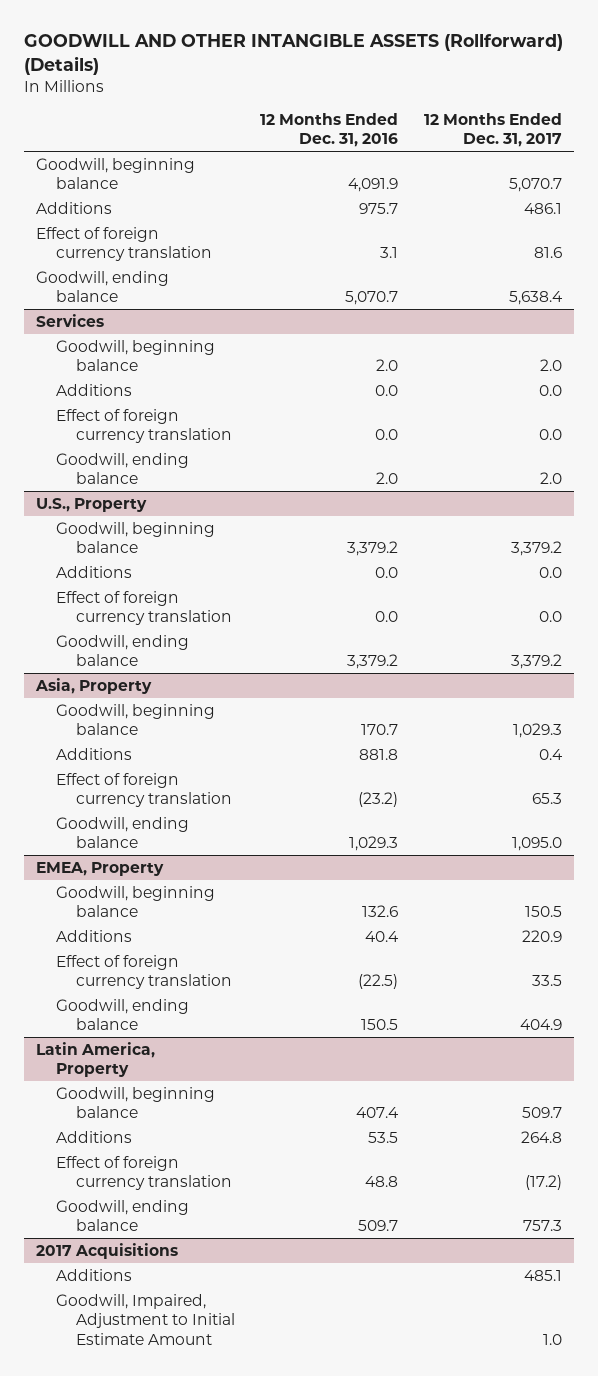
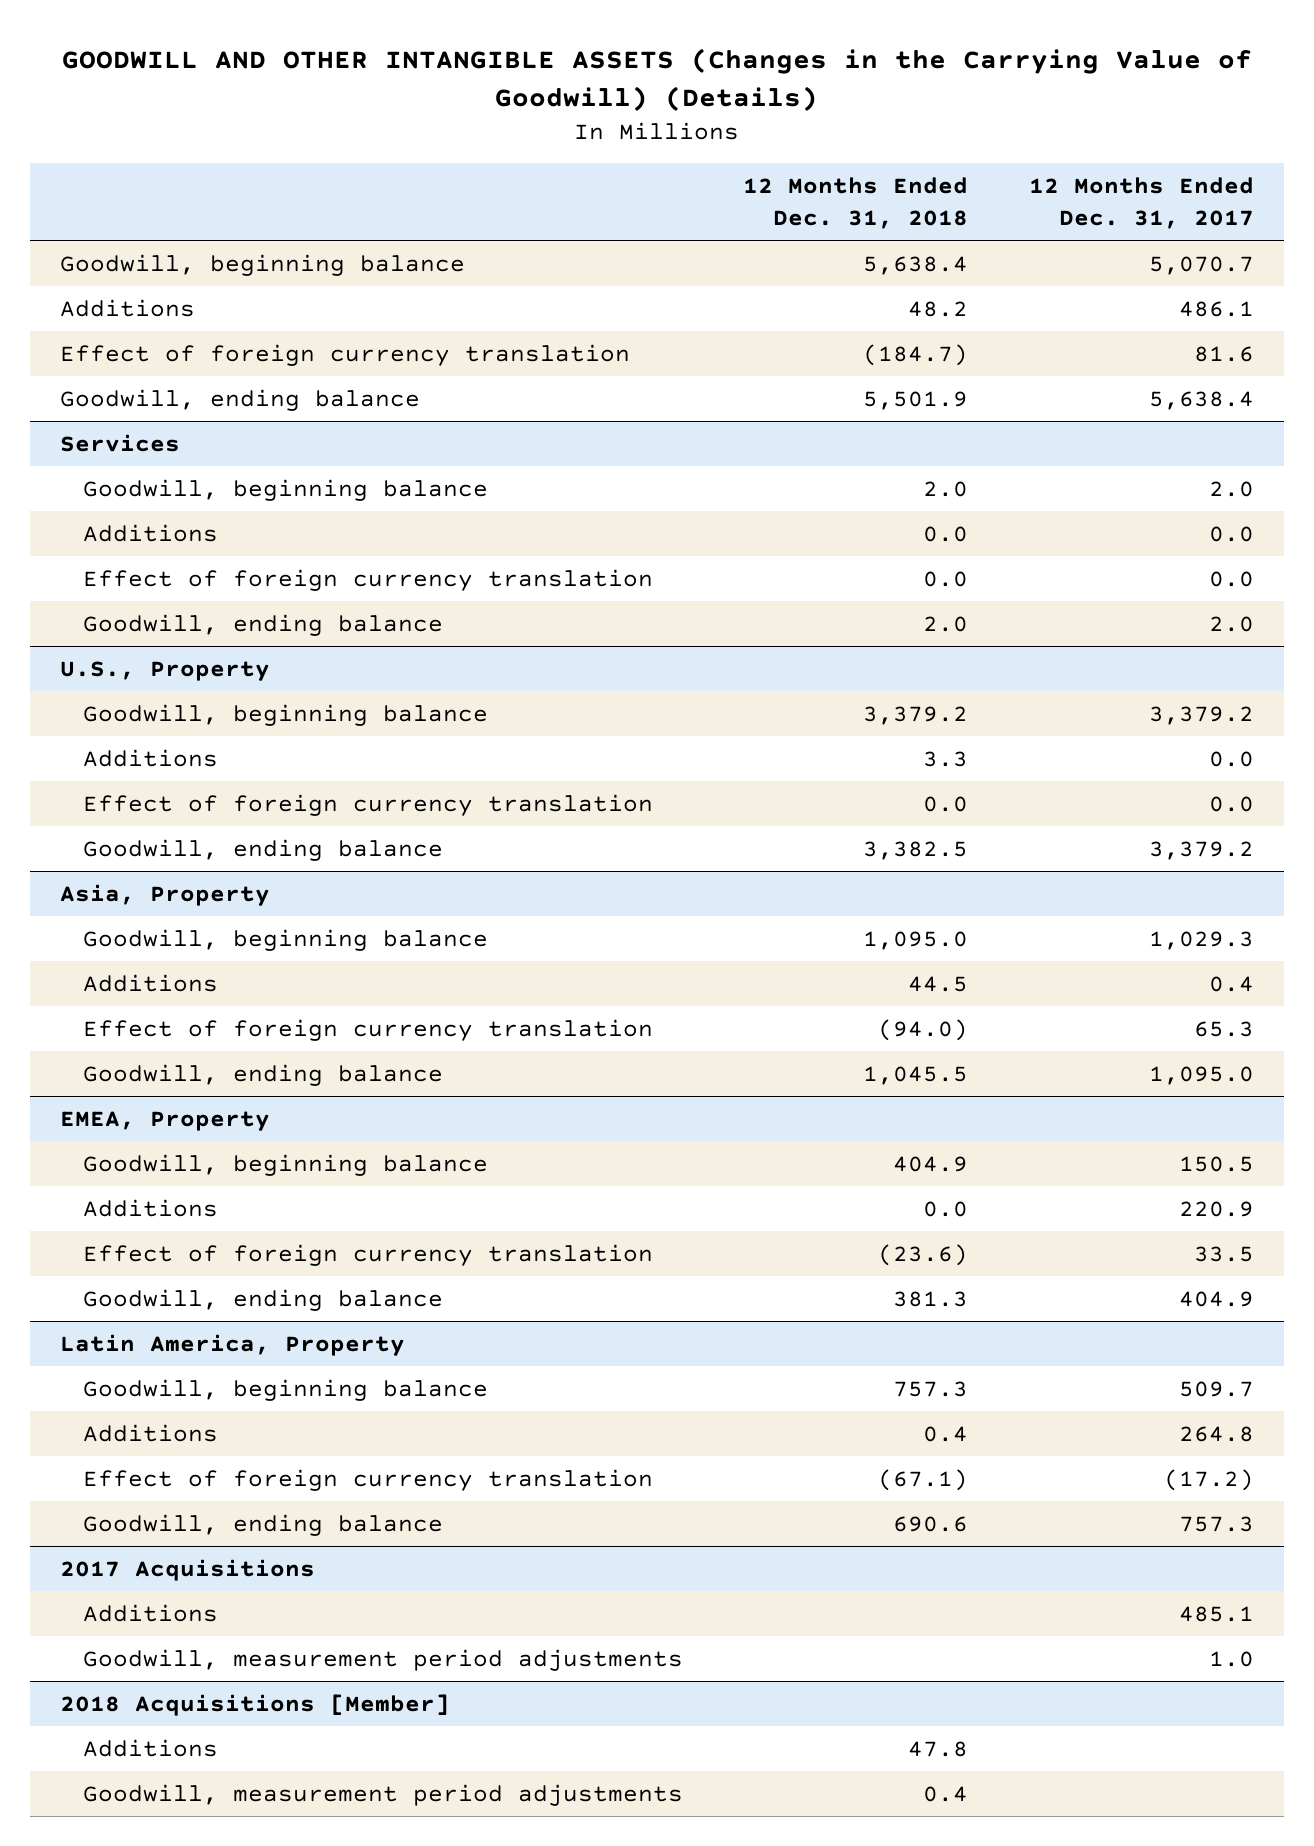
- GOODWILL AND OTHER INTANGIBLE ASSETS (Rollforward) (Details)
+ GOODWILL AND OTHER INTANGIBLE ASSETS (Changes in the Carrying Value of Goodwill) (Details)
- | 12 Months Ended Dec. 31, 2016 | 12 Months Ended Dec. 31, 2017
+ | 12 Months Ended Dec. 31, 2018 | 12 Months Ended Dec. 31, 2017
@ 2017 Acquisitions
- Goodwill, Impaired, Adjustment to Initial Estimate Amount | | 1.0
+ Goodwill, measurement period adjustments | | 1.0
+ 2018 Acquisitions [Member]
+ Additions | 47.8 |
+ Goodwill, measurement period adjustments | 0.4 |

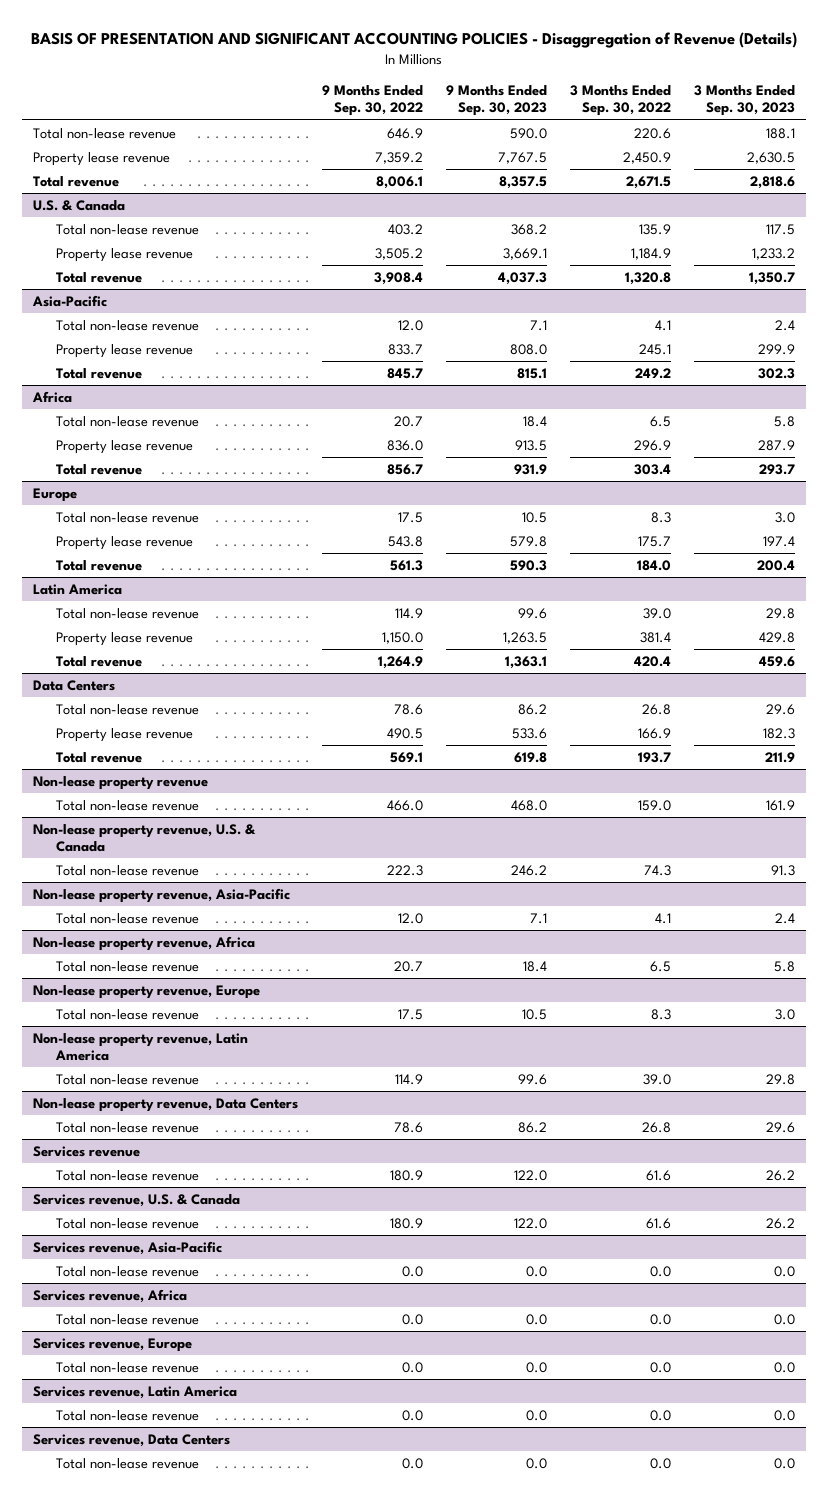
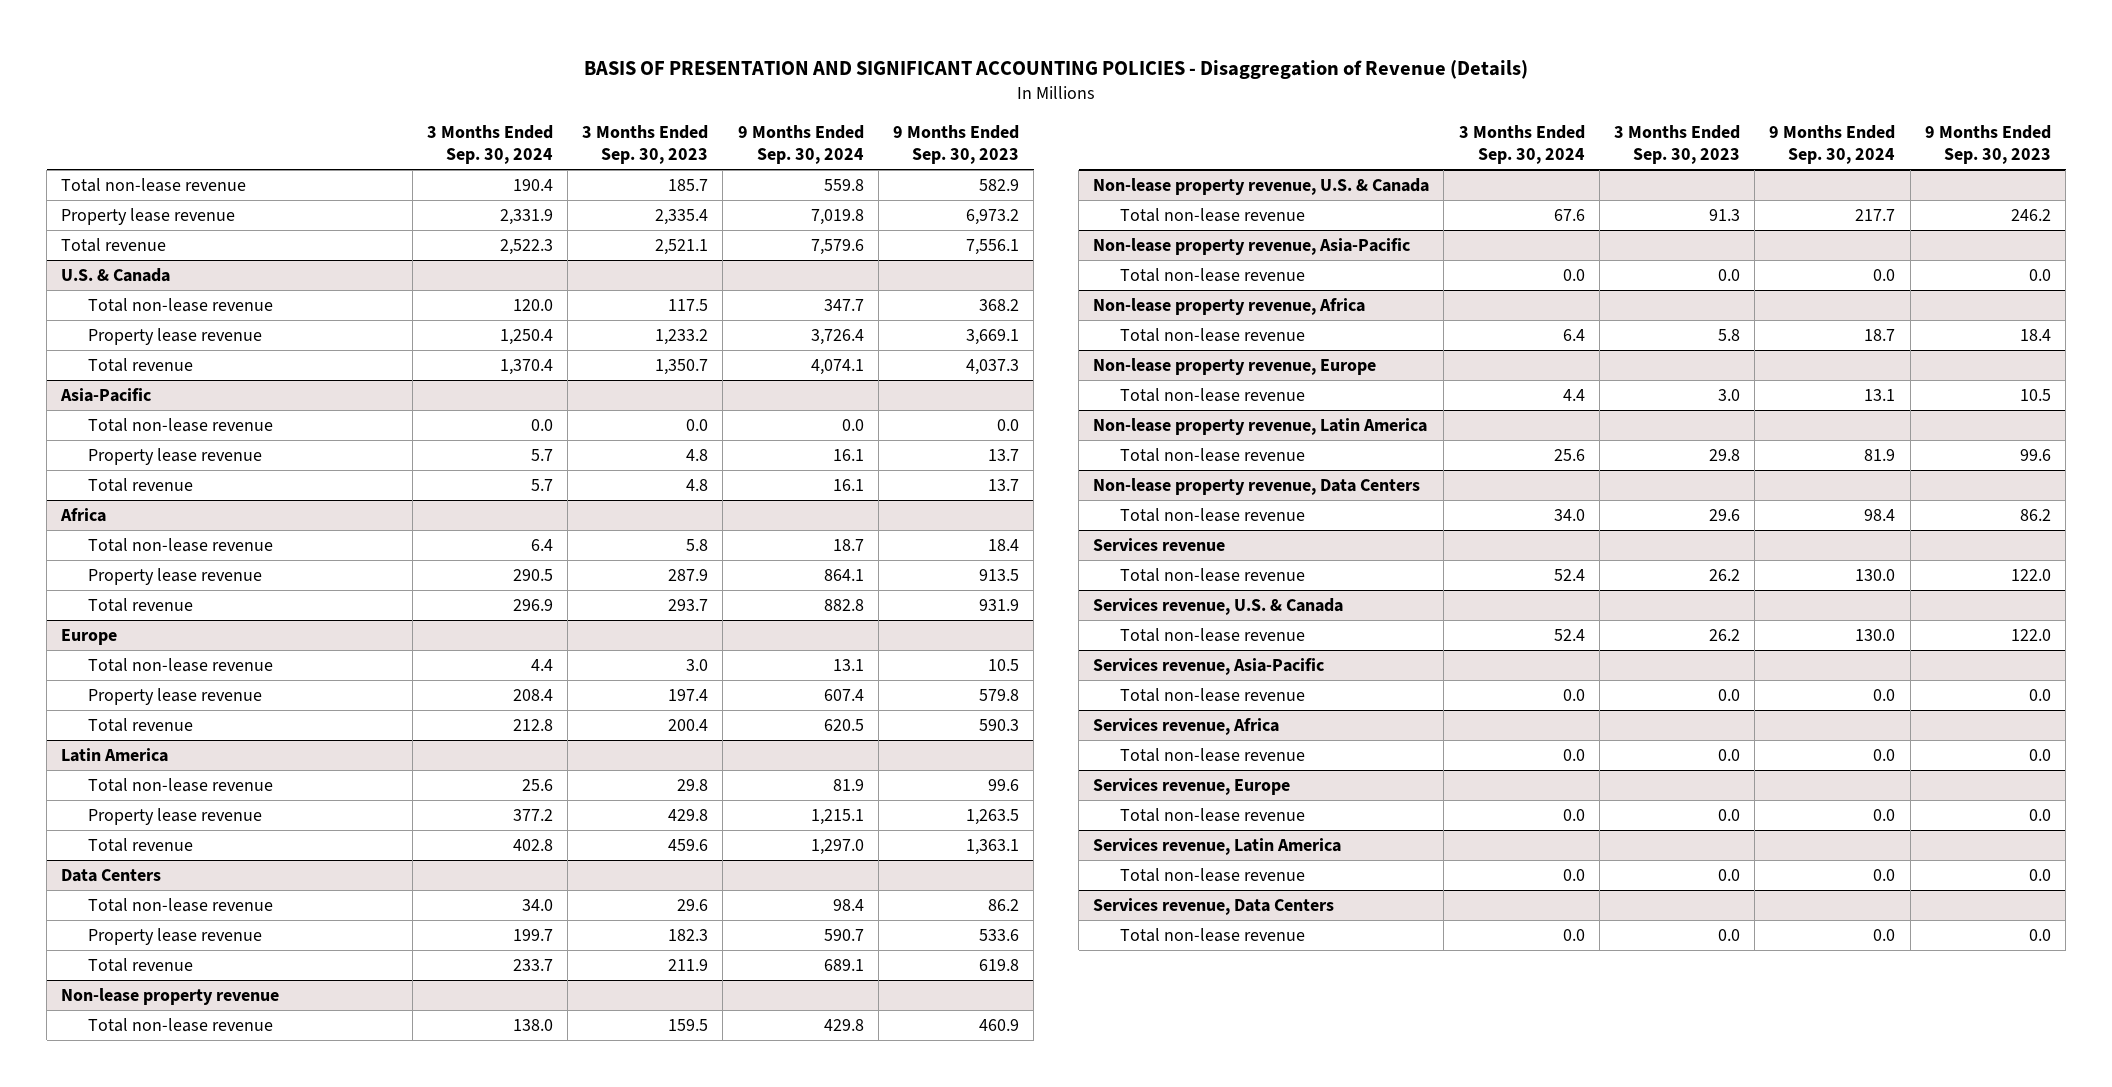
- | 9 Months Ended Sep. 30, 2022 | 9 Months Ended Sep. 30, 2023 | 3 Months Ended Sep. 30, 2022 | 3 Months Ended Sep. 30, 2023
+ | 3 Months Ended Sep. 30, 2024 | 3 Months Ended Sep. 30, 2023 | 9 Months Ended Sep. 30, 2024 | 9 Months Ended Sep. 30, 2023
- Total non-lease revenue | 646.9 | 590.0 | 220.6 | 188.1
- Property lease revenue | 7,359.2 | 7,767.5 | 2,450.9 | 2,630.5
- Total revenue | 8,006.1 | 8,357.5 | 2,671.5 | 2,818.6
+ Total non-lease revenue | 190.4 | 185.7 | 559.8 | 582.9
+ Property lease revenue | 2,331.9 | 2,335.4 | 7,019.8 | 6,973.2
+ Total revenue | 2,522.3 | 2,521.1 | 7,579.6 | 7,556.1
@ Asia-Pacific
- Total non-lease revenue | 12.0 | 7.1 | 4.1 | 2.4
- Property lease revenue | 833.7 | 808.0 | 245.1 | 299.9
- Total revenue | 845.7 | 815.1 | 249.2 | 302.3
+ Total non-lease revenue | 0.0 | 0.0 | 0.0 | 0.0
+ Property lease revenue | 5.7 | 4.8 | 16.1 | 13.7
+ Total revenue | 5.7 | 4.8 | 16.1 | 13.7
@ Non-lease property revenue
- Total non-lease revenue | 466.0 | 468.0 | 159.0 | 161.9
+ Total non-lease revenue | 138.0 | 159.5 | 429.8 | 460.9
@ Non-lease property revenue, Asia-Pacific
- Total non-lease revenue | 12.0 | 7.1 | 4.1 | 2.4
+ Total non-lease revenue | 0.0 | 0.0 | 0.0 | 0.0

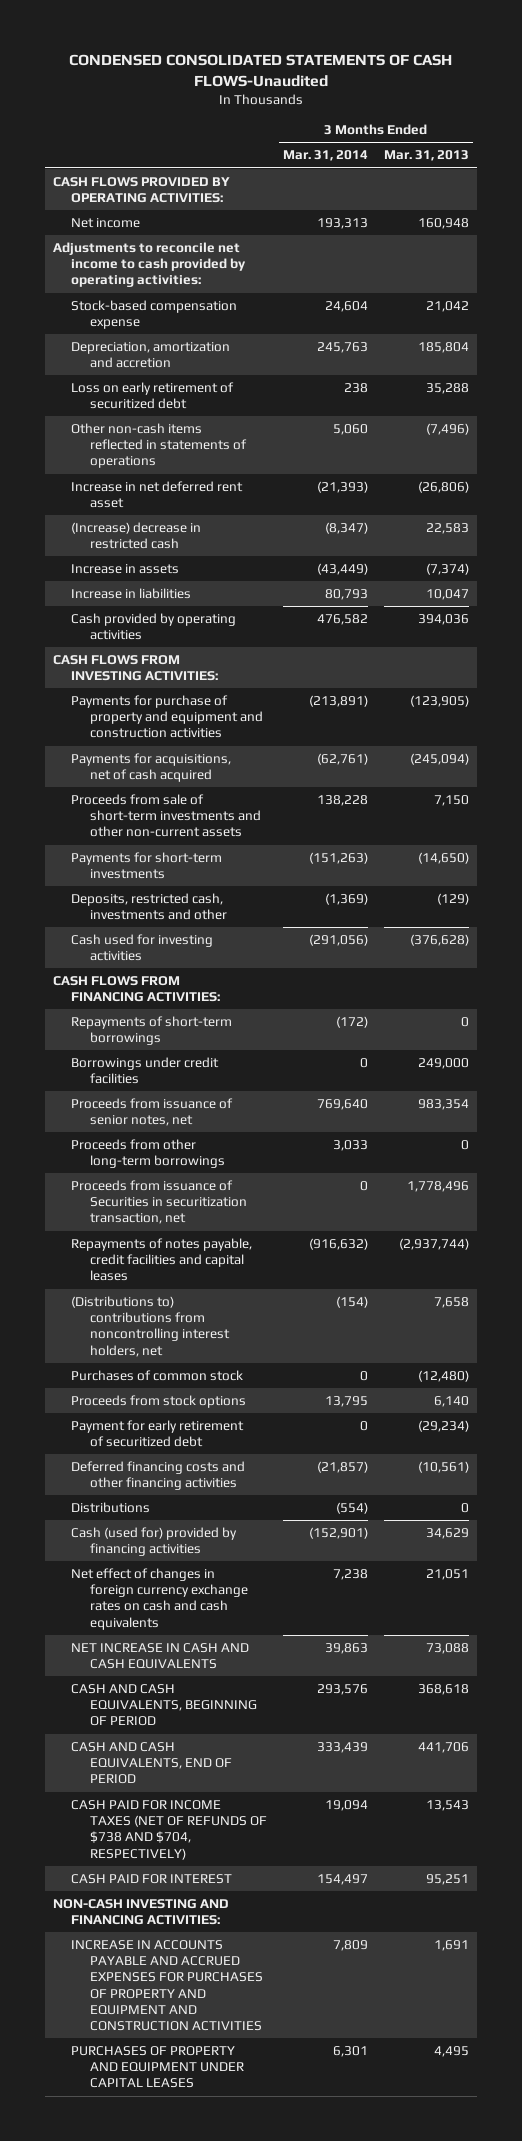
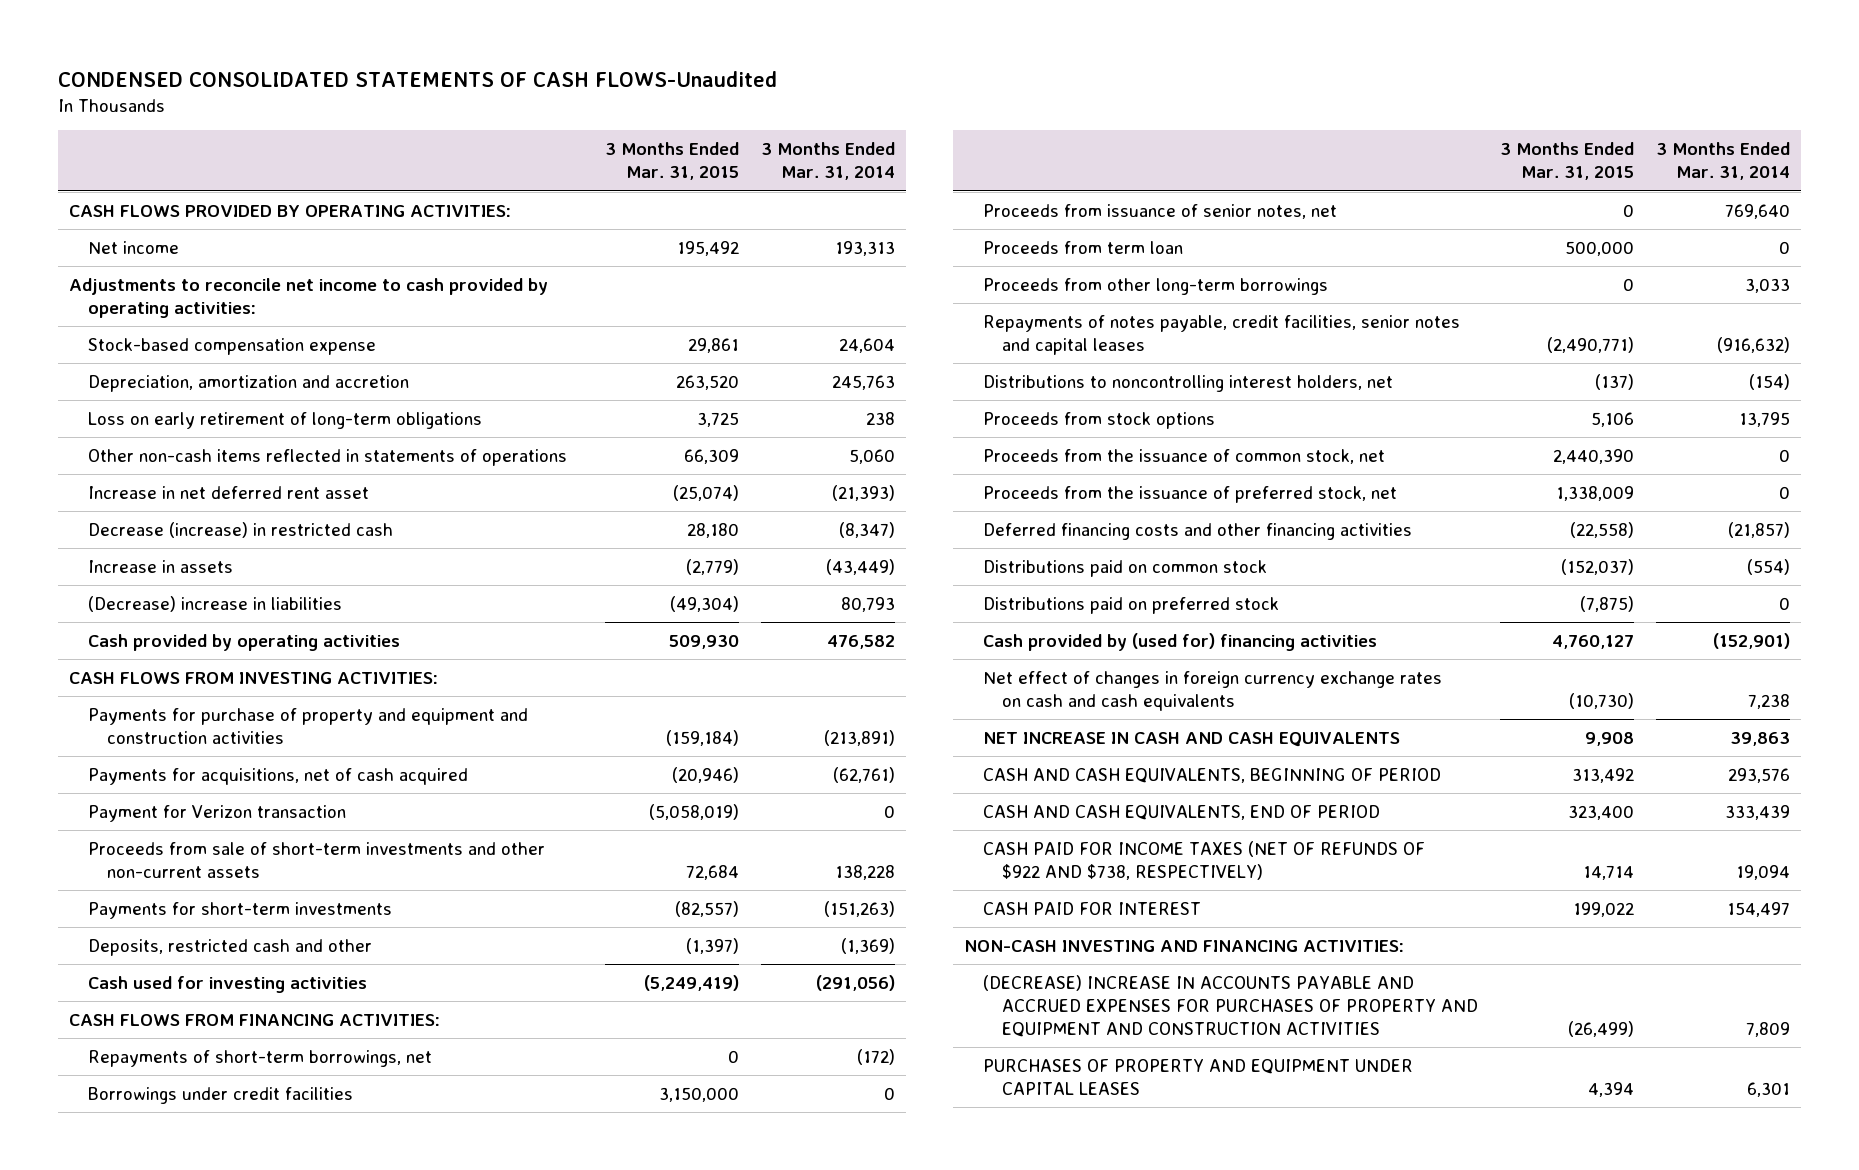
- | 3 Months Ended Mar. 31, 2014 | 3 Months Ended Mar. 31, 2013
+ | 3 Months Ended Mar. 31, 2015 | 3 Months Ended Mar. 31, 2014
- Loss on early retirement of securitized debt | 238 | 35,288
+ Loss on early retirement of long-term obligations | 3,725 | 238
- (Increase) decrease in restricted cash | (8,347) | 22,583
+ Decrease (increase) in restricted cash | 28,180 | (8,347)
- Increase in liabilities | 80,793 | 10,047
+ (Decrease) increase in liabilities | (49,304) | 80,793
+ Payment for Verizon transaction | (5,058,019) | 0
- Deposits, restricted cash, investments and other | (1,369) | (129)
+ Deposits, restricted cash and other | (1,397) | (1,369)
- Repayments of short-term borrowings | (172) | 0
+ Repayments of short-term borrowings, net | 0 | (172)
+ Proceeds from term loan | 500,000 | 0
- Proceeds from issuance of Securities in securitization transaction, net | 0 | 1,778,496
- Repayments of notes payable, credit facilities and capital leases | (916,632) | (2,937,744)
- (Distributions to) contributions from noncontrolling interest holders, net | (154) | 7,658
- Purchases of common stock | 0 | (12,480)
+ Repayments of notes payable, credit facilities, senior notes and capital leases | (2,490,771) | (916,632)
+ Distributions to noncontrolling interest holders, net | (137) | (154)
- Payment for early retirement of securitized debt | 0 | (29,234)
+ Proceeds from the issuance of common stock, net | 2,440,390 | 0
+ Proceeds from the issuance of preferred stock, net | 1,338,009 | 0
- Distributions | (554) | 0
- Cash (used for) provided by financing activities | (152,901) | 34,629
+ Distributions paid on common stock | (152,037) | (554)
+ Distributions paid on preferred stock | (7,875) | 0
+ Cash provided by (used for) financing activities | 4,760,127 | (152,901)
- CASH PAID FOR INCOME TAXES (NET OF REFUNDS OF $738 AND $704, RESPECTIVELY) | 19,094 | 13,543
+ CASH PAID FOR INCOME TAXES (NET OF REFUNDS OF $922 AND $738, RESPECTIVELY) | 14,714 | 19,094
- INCREASE IN ACCOUNTS PAYABLE AND ACCRUED EXPENSES FOR PURCHASES OF PROPERTY AND EQUIPMENT AND CONSTRUCTION ACTIVITIES | 7,809 | 1,691
+ (DECREASE) INCREASE IN ACCOUNTS PAYABLE AND ACCRUED EXPENSES FOR PURCHASES OF PROPERTY AND EQUIPMENT AND CONSTRUCTION ACTIVITIES | (26,499) | 7,809

